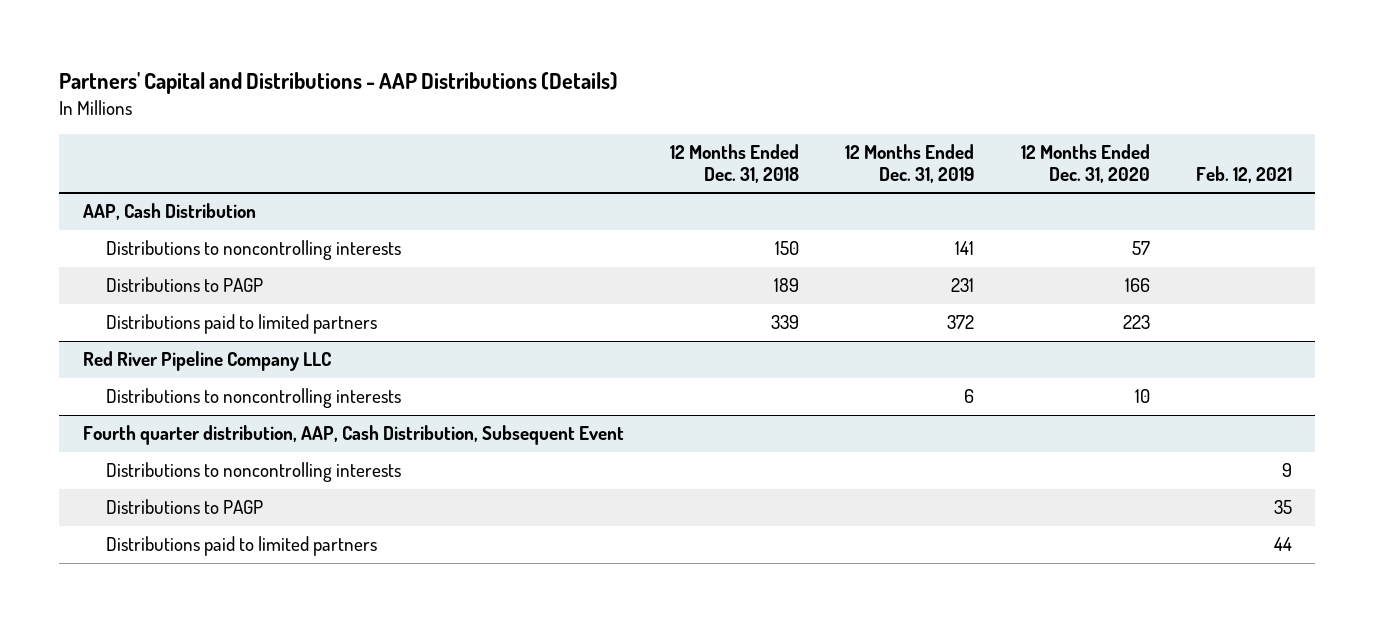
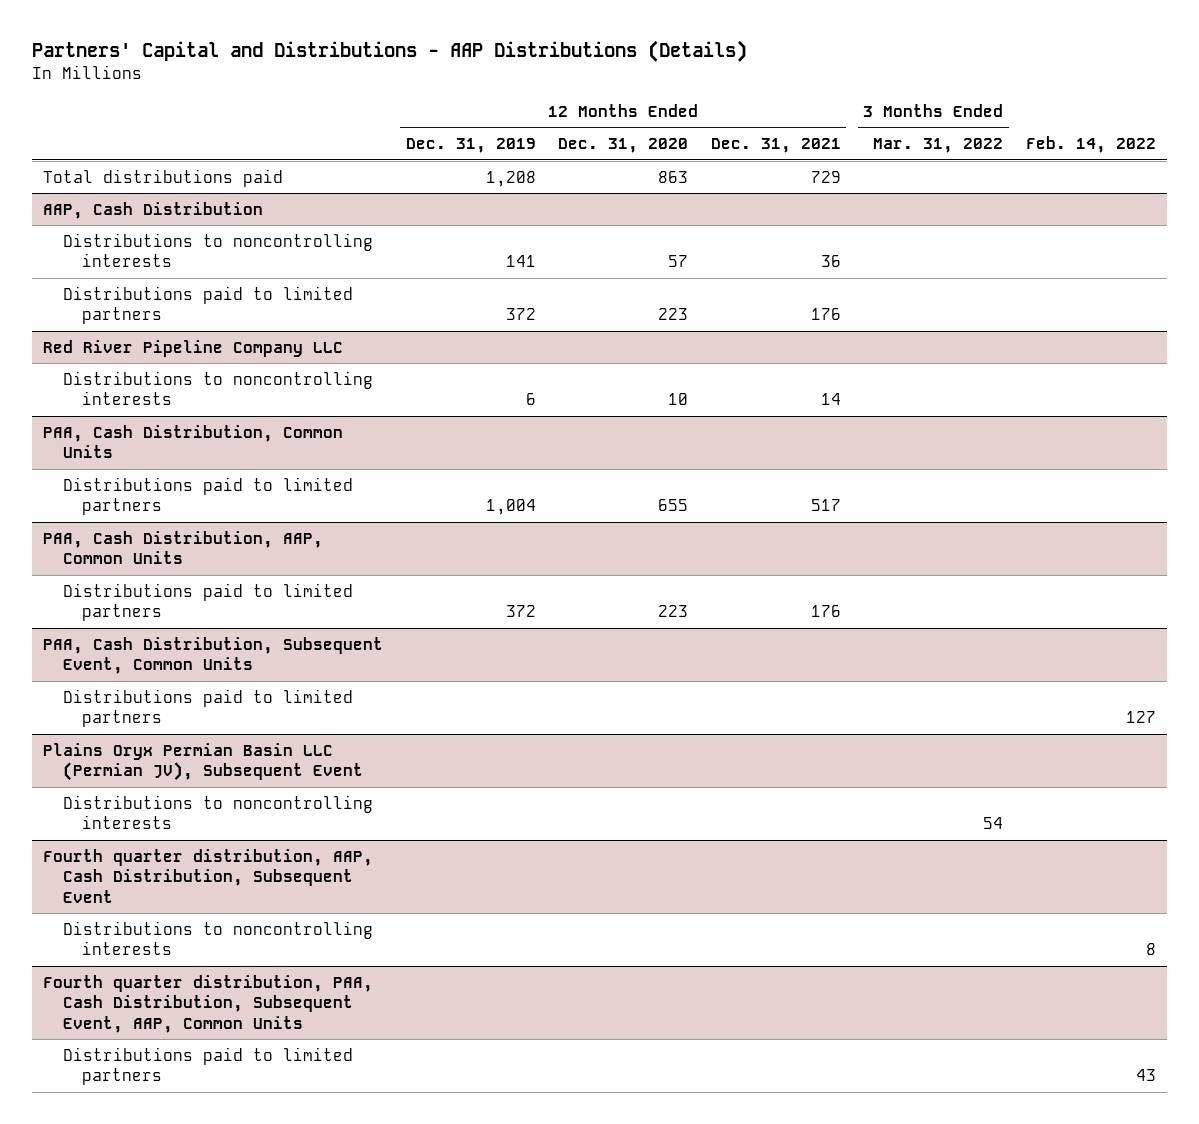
- | 12 Months Ended Dec. 31, 2018 | 12 Months Ended Dec. 31, 2019 | 12 Months Ended Dec. 31, 2020 | Feb. 12, 2021
+ | 12 Months Ended Dec. 31, 2019 | 12 Months Ended Dec. 31, 2020 | 12 Months Ended Dec. 31, 2021 | 3 Months Ended Mar. 31, 2022 | Feb. 14, 2022
+ Total distributions paid | 1,208 | 863 | 729 | |
@ AAP, Cash Distribution
- Distributions to PAGP | 189 | 231 | 166 |
+ PAA, Cash Distribution, Common Units
+ Distributions paid to limited partners | 1,004 | 655 | 517 | |
+ PAA, Cash Distribution, AAP, Common Units
+ Distributions paid to limited partners | 372 | 223 | 176 | |
+ PAA, Cash Distribution, Subsequent Event, Common Units
+ Distributions paid to limited partners | | | | | 127
+ Plains Oryx Permian Basin LLC (Permian JV), Subsequent Event
+ Distributions to noncontrolling interests | | | | 54 |
@ Fourth quarter distribution, AAP, Cash Distribution, Subsequent Event
- Distributions to PAGP | | | | 35
- Distributions paid to limited partners | | | | 44
+ Fourth quarter distribution, PAA, Cash Distribution, Subsequent Event, AAP, Common Units
+ Distributions paid to limited partners | | | | | 43

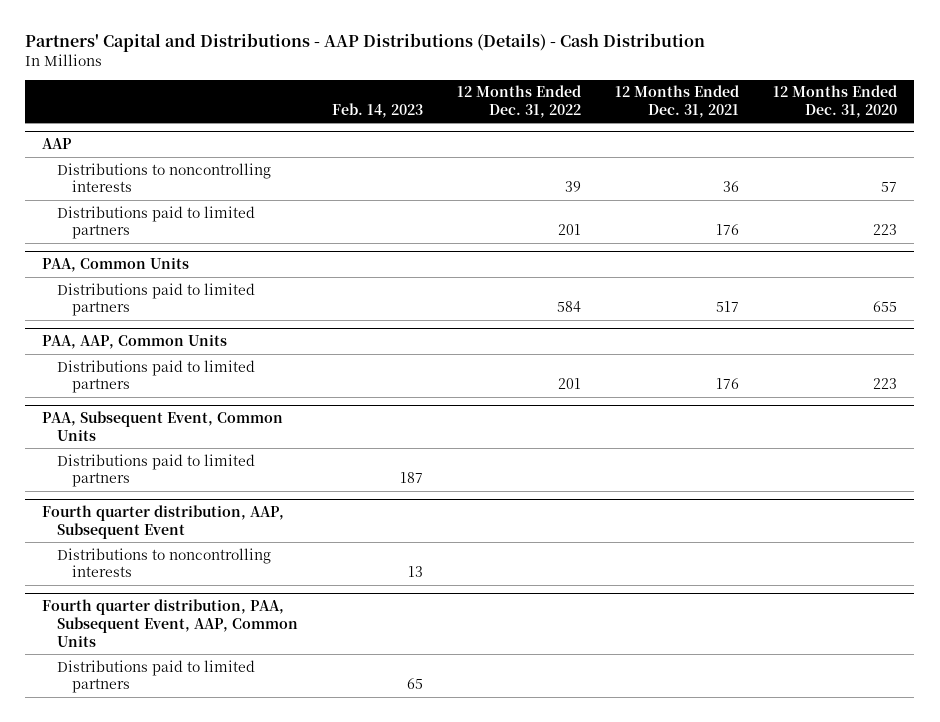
- Partners' Capital and Distributions - AAP Distributions (Details)
+ Partners' Capital and Distributions - AAP Distributions (Details) - Cash Distribution
- | 12 Months Ended Dec. 31, 2019 | 12 Months Ended Dec. 31, 2020 | 12 Months Ended Dec. 31, 2021 | 3 Months Ended Mar. 31, 2022 | Feb. 14, 2022
+ | Feb. 14, 2023 | 12 Months Ended Dec. 31, 2022 | 12 Months Ended Dec. 31, 2021 | 12 Months Ended Dec. 31, 2020
- Total distributions paid | 1,208 | 863 | 729 | |
- AAP, Cash Distribution
+ AAP
- Red River Pipeline Company LLC
- Distributions to noncontrolling interests | 6 | 10 | 14 | |
- PAA, Cash Distribution, Common Units
+ PAA, Common Units
- PAA, Cash Distribution, AAP, Common Units
+ PAA, AAP, Common Units
- PAA, Cash Distribution, Subsequent Event, Common Units
+ PAA, Subsequent Event, Common Units
- Plains Oryx Permian Basin LLC (Permian JV), Subsequent Event
- Distributions to noncontrolling interests | | | | 54 |
- Fourth quarter distribution, AAP, Cash Distribution, Subsequent Event
+ Fourth quarter distribution, AAP, Subsequent Event
- Fourth quarter distribution, PAA, Cash Distribution, Subsequent Event, AAP, Common Units
+ Fourth quarter distribution, PAA, Subsequent Event, AAP, Common Units

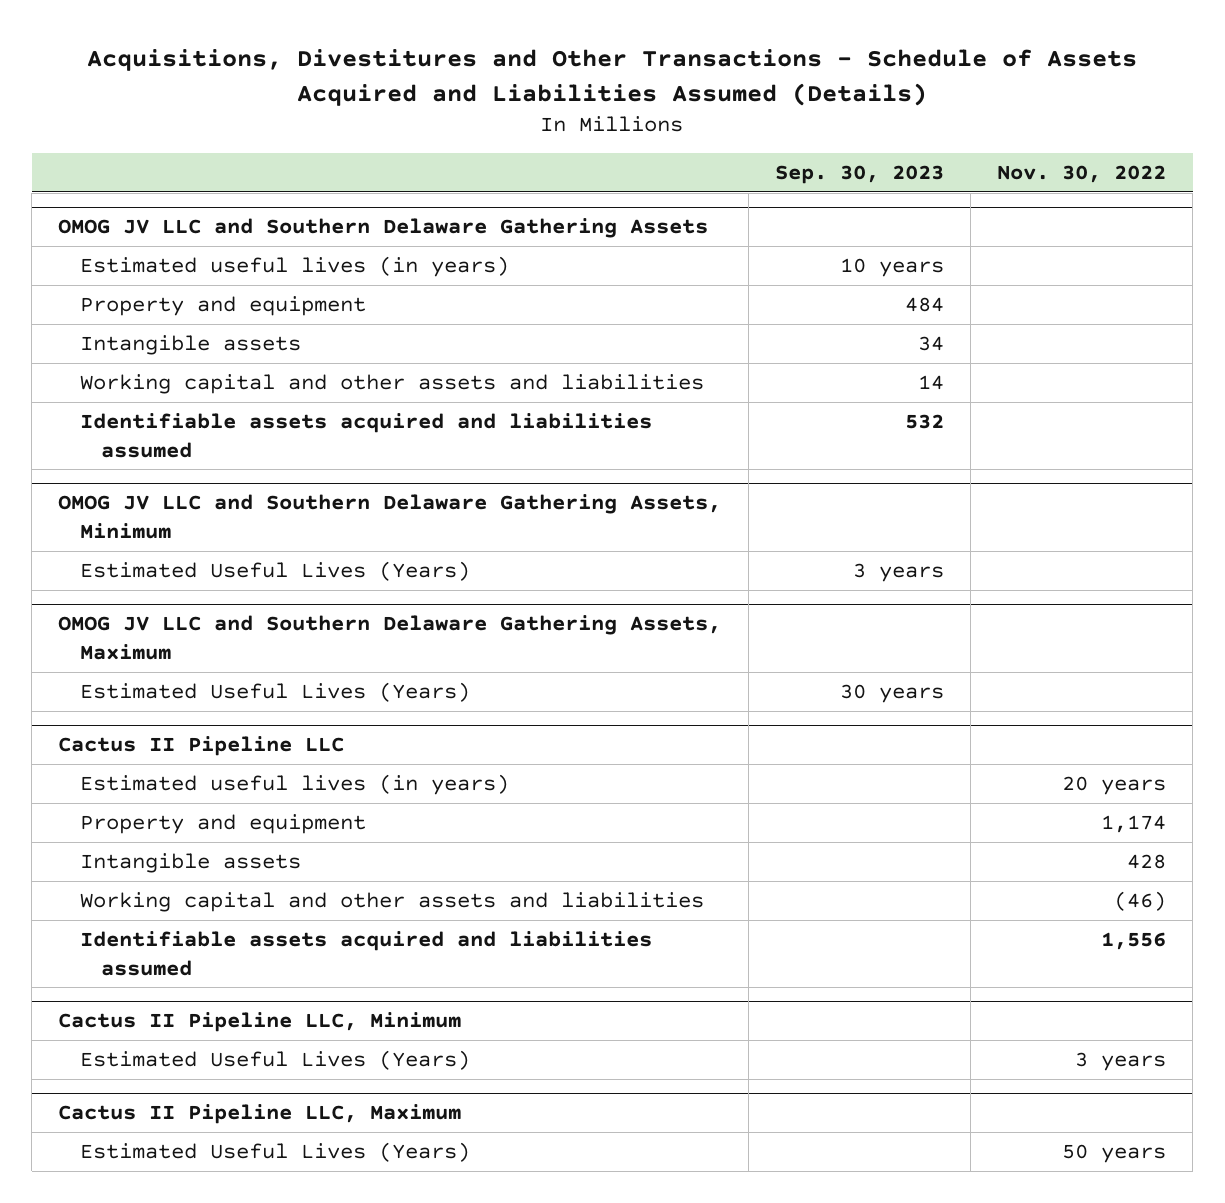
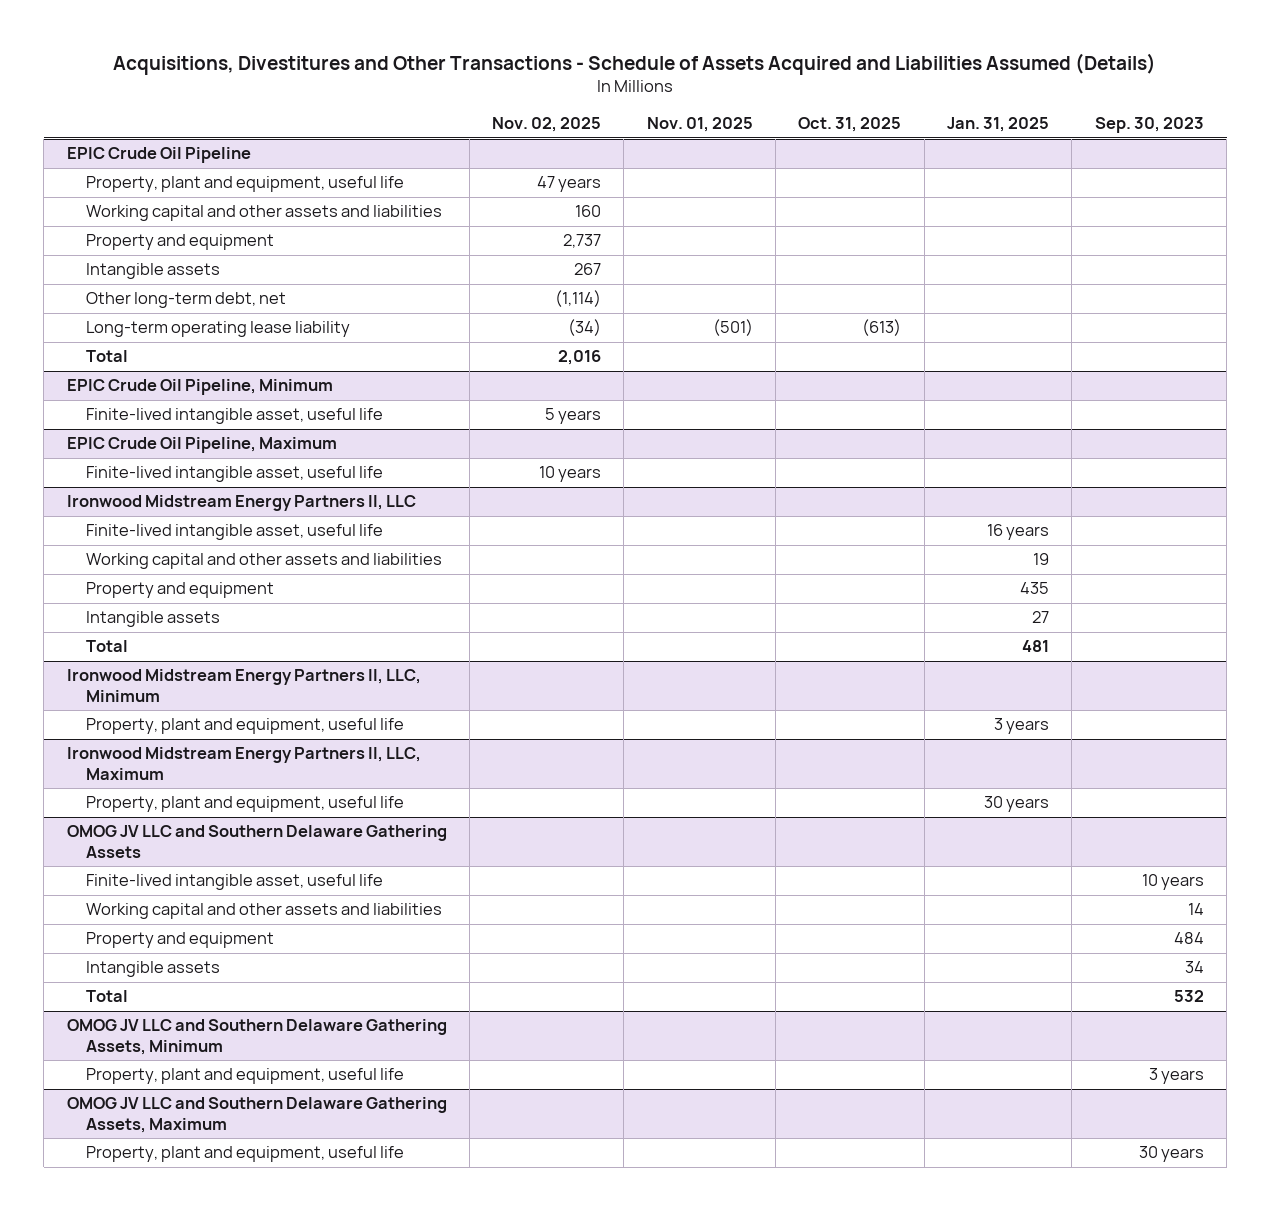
- | Sep. 30, 2023 | Nov. 30, 2022
+ | Nov. 02, 2025 | Nov. 01, 2025 | Oct. 31, 2025 | Jan. 31, 2025 | Sep. 30, 2023
+ EPIC Crude Oil Pipeline
+ Property, plant and equipment, useful life | 47 years | | | |
+ Working capital and other assets and liabilities | 160 | | | |
+ Property and equipment | 2,737 | | | |
+ Intangible assets | 267 | | | |
+ Other long-term debt, net | (1,114) | | | |
+ Long-term operating lease liability | (34) | (501) | (613) | |
+ Total | 2,016 | | | |
+ EPIC Crude Oil Pipeline, Minimum
+ Finite-lived intangible asset, useful life | 5 years | | | |
+ EPIC Crude Oil Pipeline, Maximum
+ Finite-lived intangible asset, useful life | 10 years | | | |
+ Ironwood Midstream Energy Partners II, LLC
+ Finite-lived intangible asset, useful life | | | | 16 years |
+ Working capital and other assets and liabilities | | | | 19 |
+ Property and equipment | | | | 435 |
+ Intangible assets | | | | 27 |
+ Total | | | | 481 |
+ Ironwood Midstream Energy Partners II, LLC, Minimum
+ Property, plant and equipment, useful life | | | | 3 years |
+ Ironwood Midstream Energy Partners II, LLC, Maximum
+ Property, plant and equipment, useful life | | | | 30 years |
@ OMOG JV LLC and Southern Delaware Gathering Assets
- Estimated useful lives (in years) | 10 years |
+ Finite-lived intangible asset, useful life | | | | | 10 years
moved up: Working capital and other assets and liabilities | | | | | 14
- Identifiable assets acquired and liabilities assumed | 532 |
+ Total | | | | | 532
@ OMOG JV LLC and Southern Delaware Gathering Assets, Minimum
- Estimated Useful Lives (Years) | 3 years |
+ Property, plant and equipment, useful life | | | | | 3 years
@ OMOG JV LLC and Southern Delaware Gathering Assets, Maximum
- Estimated Useful Lives (Years) | 30 years |
- Cactus II Pipeline LLC
- Estimated useful lives (in years) | | 20 years
- Property and equipment | | 1,174
- Intangible assets | | 428
- Working capital and other assets and liabilities | | (46)
- Identifiable assets acquired and liabilities assumed | | 1,556
- Cactus II Pipeline LLC, Minimum
- Estimated Useful Lives (Years) | | 3 years
- Cactus II Pipeline LLC, Maximum
- Estimated Useful Lives (Years) | | 50 years
@ OMOG JV LLC and Southern Delaware Gathering Assets, Maximum
+ Property, plant and equipment, useful life | | | | | 30 years

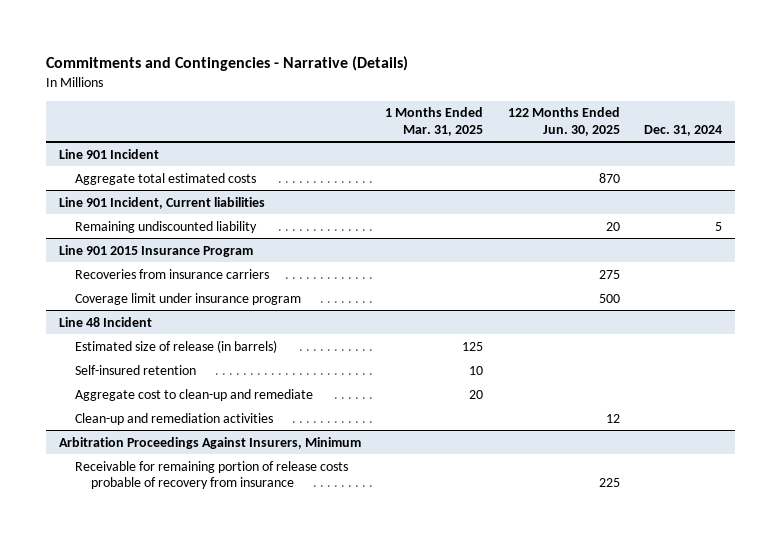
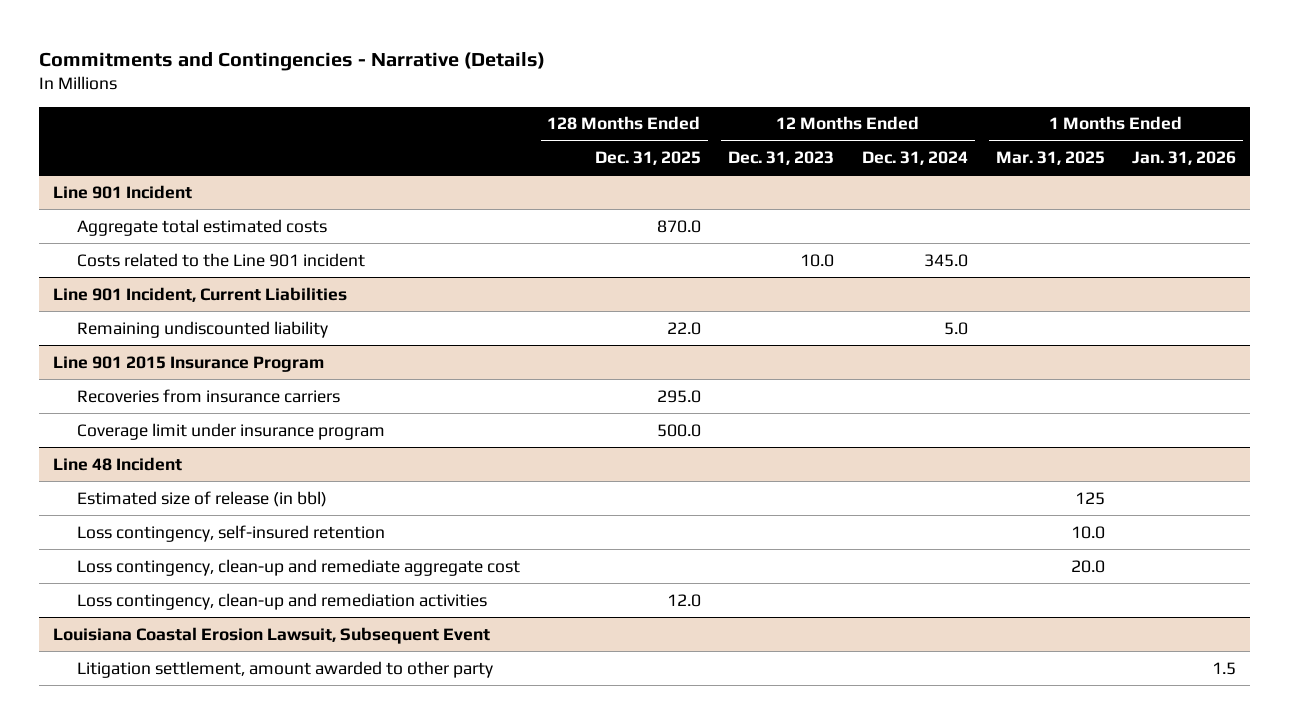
- | 1 Months Ended Mar. 31, 2025 | 122 Months Ended Jun. 30, 2025 | Dec. 31, 2024
+ | 128 Months Ended Dec. 31, 2025 | 12 Months Ended Dec. 31, 2023 | 12 Months Ended Dec. 31, 2024 | 1 Months Ended Mar. 31, 2025 | 1 Months Ended Jan. 31, 2026
- Line 901 Incident, Current liabilities
@ Line 901 Incident
+ Costs related to the Line 901 incident | | 10.0 | 345.0 | |
+ Line 901 Incident, Current Liabilities
@ Line 48 Incident
- Estimated size of release (in barrels) | 125 | |
- Self-insured retention | 10 | |
- Aggregate cost to clean-up and remediate | 20 | |
- Clean-up and remediation activities | | 12 |
- Arbitration Proceedings Against Insurers, Minimum
- Receivable for remaining portion of release costs probable of recovery from insurance | | 225 |
@ Line 48 Incident
+ Estimated size of release (in bbl) | | | | 125 |
+ Loss contingency, self-insured retention | | | | 10.0 |
+ Loss contingency, clean-up and remediate aggregate cost | | | | 20.0 |
+ Loss contingency, clean-up and remediation activities | 12.0 | | | |
+ Louisiana Coastal Erosion Lawsuit, Subsequent Event
+ Litigation settlement, amount awarded to other party | | | | | 1.5

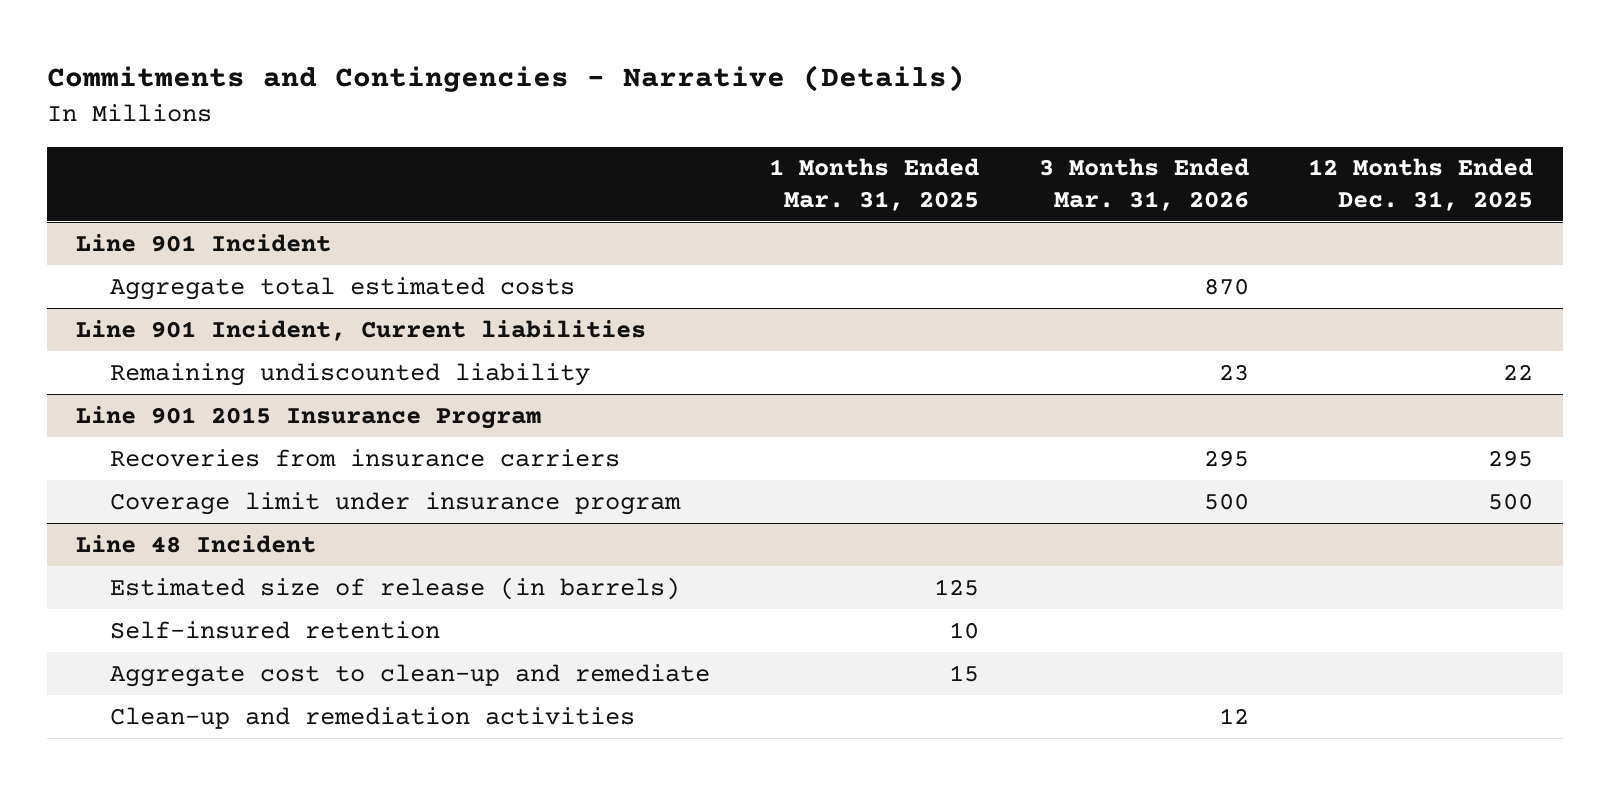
- | 128 Months Ended Dec. 31, 2025 | 12 Months Ended Dec. 31, 2023 | 12 Months Ended Dec. 31, 2024 | 1 Months Ended Mar. 31, 2025 | 1 Months Ended Jan. 31, 2026
+ | 1 Months Ended Mar. 31, 2025 | 3 Months Ended Mar. 31, 2026 | 12 Months Ended Dec. 31, 2025
@ Line 901 Incident
- Costs related to the Line 901 incident | | 10.0 | 345.0 | |
- Line 901 Incident, Current Liabilities
+ Line 901 Incident, Current liabilities
@ Line 48 Incident
- Estimated size of release (in bbl) | | | | 125 |
- Loss contingency, self-insured retention | | | | 10.0 |
- Loss contingency, clean-up and remediate aggregate cost | | | | 20.0 |
- Loss contingency, clean-up and remediation activities | 12.0 | | | |
- Louisiana Coastal Erosion Lawsuit, Subsequent Event
- Litigation settlement, amount awarded to other party | | | | | 1.5
@ Line 48 Incident
+ Estimated size of release (in barrels) | 125 | |
+ Self-insured retention | 10 | |
+ Aggregate cost to clean-up and remediate | 15 | |
+ Clean-up and remediation activities | | 12 |

